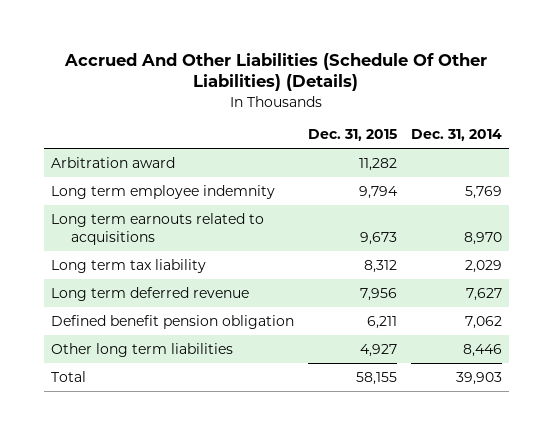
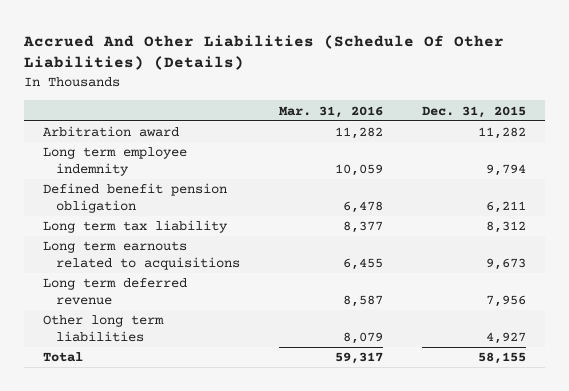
- | Dec. 31, 2015 | Dec. 31, 2014
+ | Mar. 31, 2016 | Dec. 31, 2015
moved up: Defined benefit pension obligation | 6,478 | 6,211
moved down: Long term earnouts related to acquisitions | 6,455 | 9,673

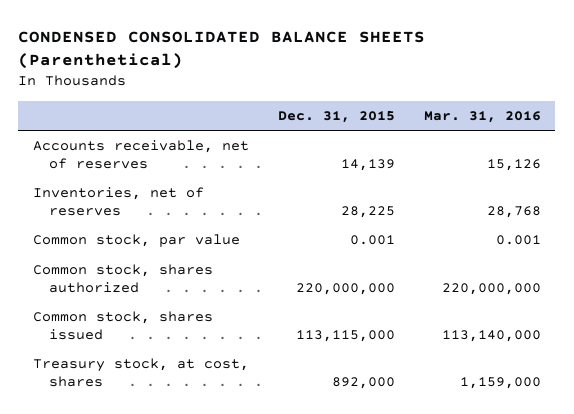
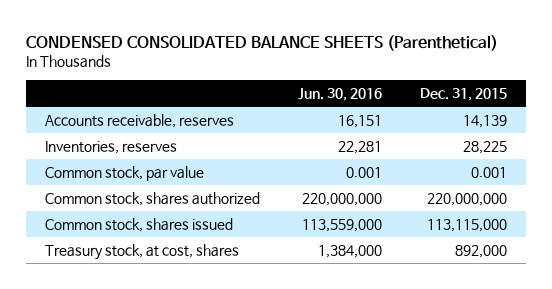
- | Dec. 31, 2015 | Mar. 31, 2016
+ | Jun. 30, 2016 | Dec. 31, 2015
- Accounts receivable, net of reserves | 14,139 | 15,126
- Inventories, net of reserves | 28,225 | 28,768
+ Accounts receivable, reserves | 16,151 | 14,139
+ Inventories, reserves | 22,281 | 28,225

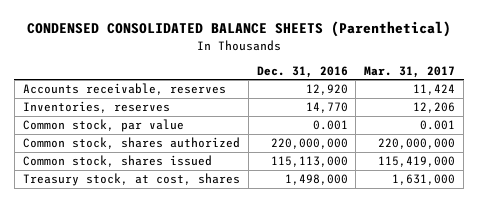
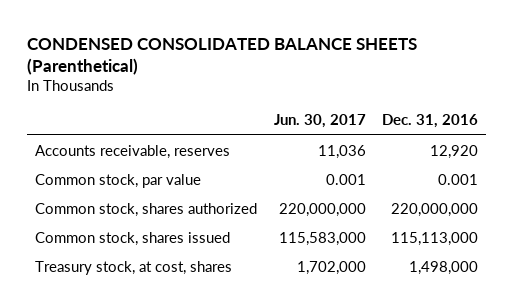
- | Dec. 31, 2016 | Mar. 31, 2017
+ | Jun. 30, 2017 | Dec. 31, 2016
- Inventories, reserves | 14,770 | 12,206

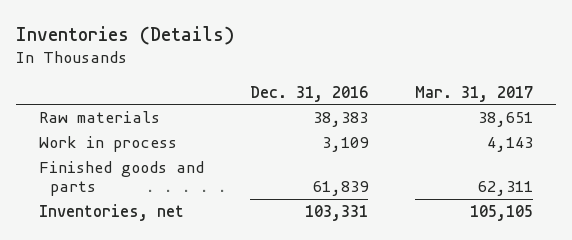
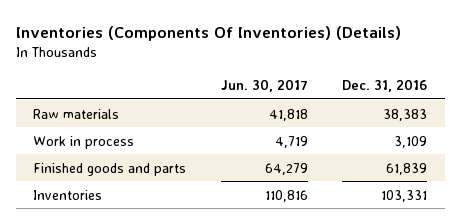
- Inventories (Details)
+ Inventories (Components Of Inventories) (Details)
- | Dec. 31, 2016 | Mar. 31, 2017
+ | Jun. 30, 2017 | Dec. 31, 2016
- Inventories, net | 103,331 | 105,105
+ Inventories | 110,816 | 103,331

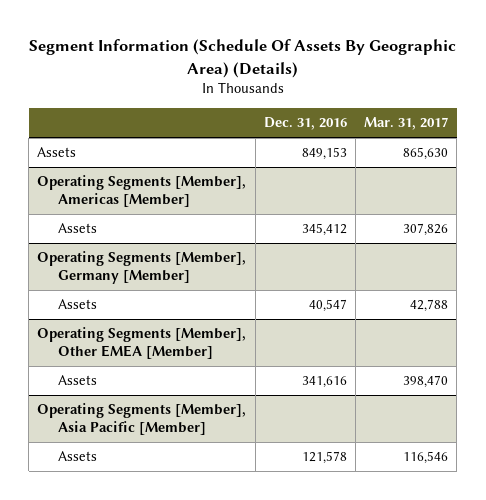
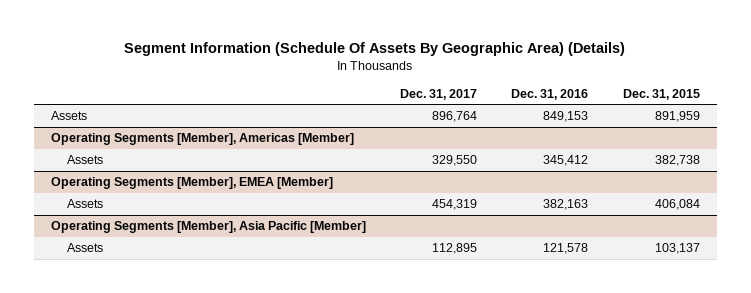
- | Dec. 31, 2016 | Mar. 31, 2017
+ | Dec. 31, 2017 | Dec. 31, 2016 | Dec. 31, 2015
- Operating Segments [Member], Germany [Member]
- Assets | 40,547 | 42,788
- Operating Segments [Member], Other EMEA [Member]
- Assets | 341,616 | 398,470
+ Operating Segments [Member], EMEA [Member]
+ Assets | 454,319 | 382,163 | 406,084

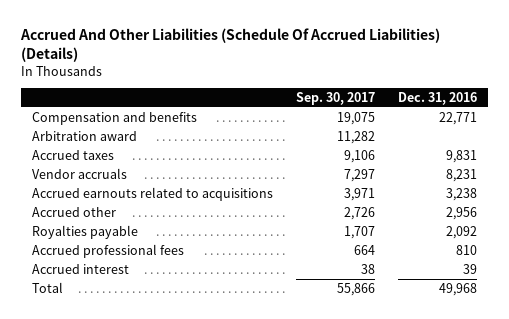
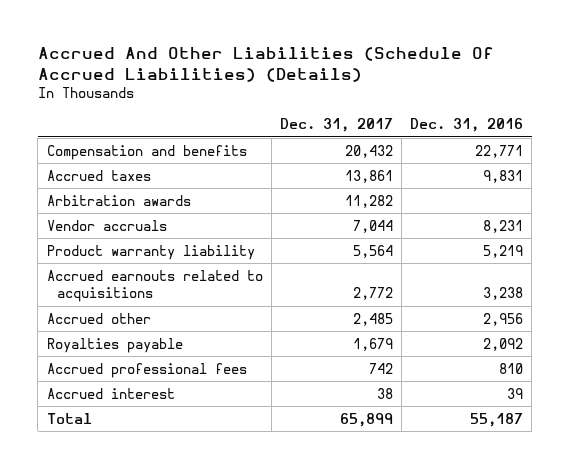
- | Sep. 30, 2017 | Dec. 31, 2016
+ | Dec. 31, 2017 | Dec. 31, 2016
- Arbitration award | 11,282 |
+ Arbitration awards | 11,282 |
+ Product warranty liability | 5,564 | 5,219
- Total | 55,866 | 49,968
+ Total | 65,899 | 55,187

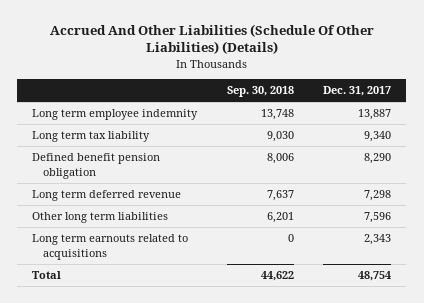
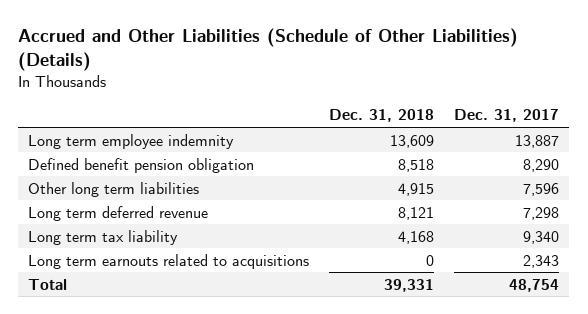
- Accrued And Other Liabilities (Schedule Of Other Liabilities) (Details)
+ Accrued and Other Liabilities (Schedule of Other Liabilities) (Details)
- | Sep. 30, 2018 | Dec. 31, 2017
+ | Dec. 31, 2018 | Dec. 31, 2017
moved down: Long term deferred revenue | 8,121 | 7,298
moved down: Long term tax liability | 4,168 | 9,340

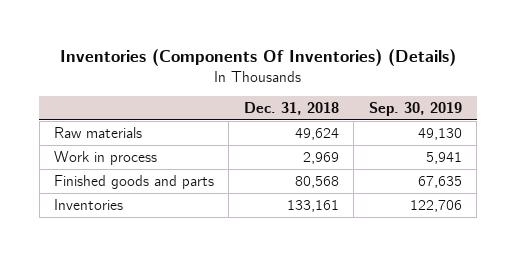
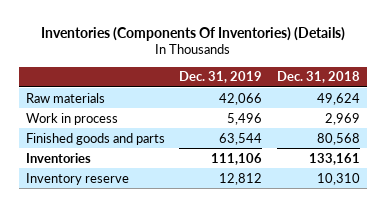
- | Dec. 31, 2018 | Sep. 30, 2019
+ | Dec. 31, 2019 | Dec. 31, 2018
+ Inventory reserve | 12,812 | 10,310

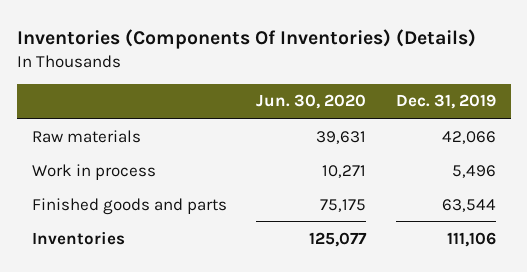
- | Dec. 31, 2019 | Dec. 31, 2018
+ | Jun. 30, 2020 | Dec. 31, 2019
- Inventory reserve | 12,812 | 10,310

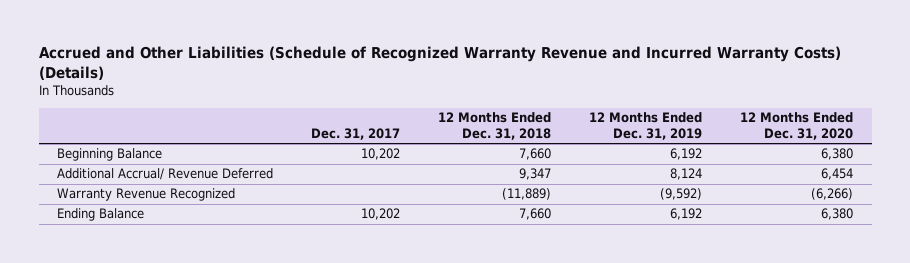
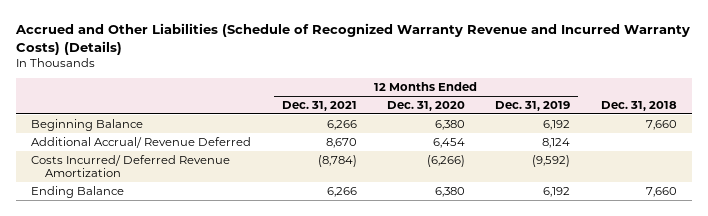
- | Dec. 31, 2017 | 12 Months Ended Dec. 31, 2018 | 12 Months Ended Dec. 31, 2019 | 12 Months Ended Dec. 31, 2020
+ | 12 Months Ended Dec. 31, 2021 | 12 Months Ended Dec. 31, 2020 | 12 Months Ended Dec. 31, 2019 | Dec. 31, 2018
- Warranty Revenue Recognized | | (11,889) | (9,592) | (6,266)
+ Costs Incurred/ Deferred Revenue Amortization | (8,784) | (6,266) | (9,592) |

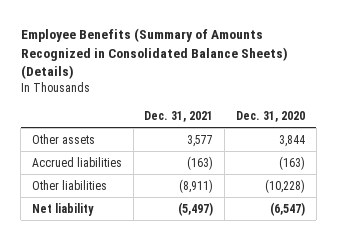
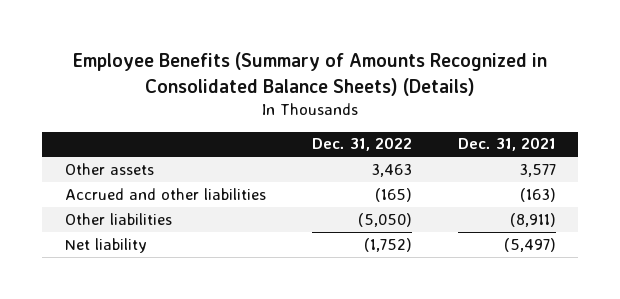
- | Dec. 31, 2021 | Dec. 31, 2020
+ | Dec. 31, 2022 | Dec. 31, 2021
- Accrued liabilities | (163) | (163)
+ Accrued and other liabilities | (165) | (163)

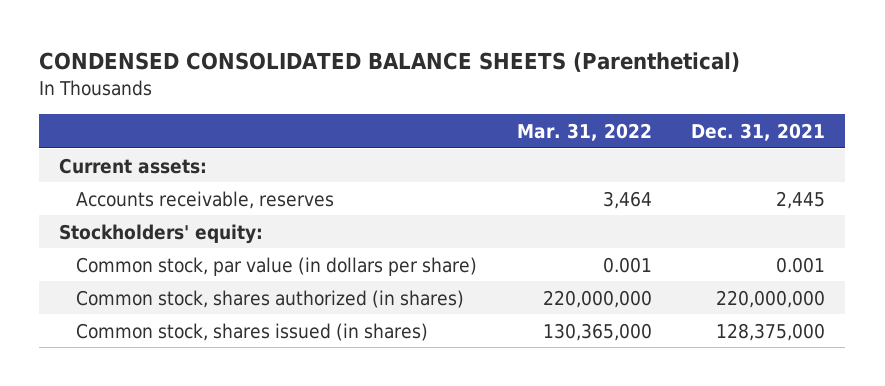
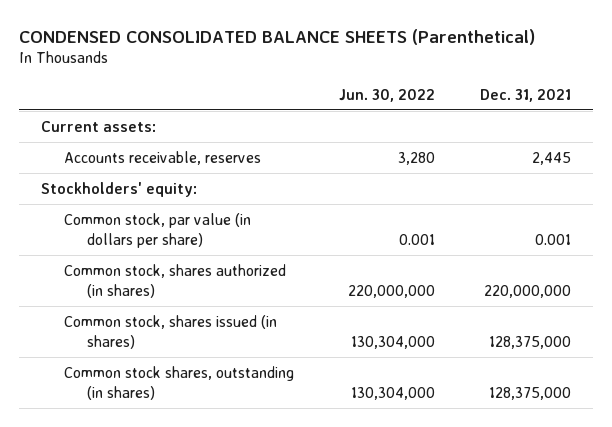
- | Mar. 31, 2022 | Dec. 31, 2021
+ | Jun. 30, 2022 | Dec. 31, 2021
+ Common stock shares, outstanding (in shares) | 130,304,000 | 128,375,000

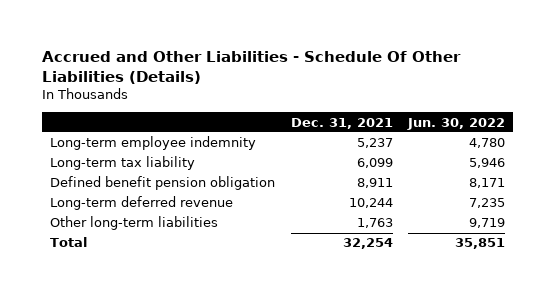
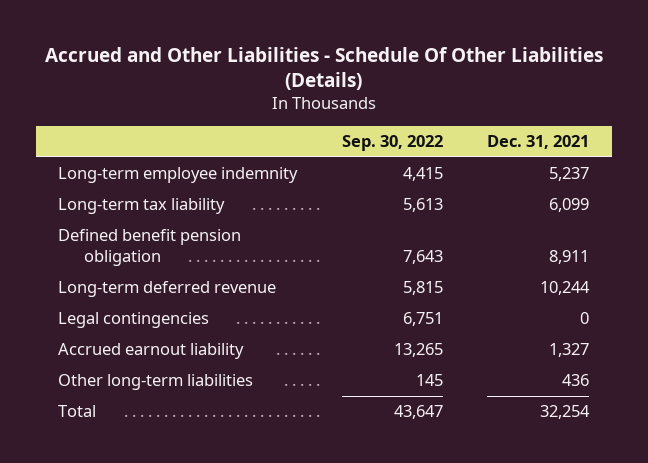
- | Dec. 31, 2021 | Jun. 30, 2022
+ | Sep. 30, 2022 | Dec. 31, 2021
- Other long-term liabilities | 1,763 | 9,719
+ Legal contingencies | 6,751 | 0
+ Accrued earnout liability | 13,265 | 1,327
+ Other long-term liabilities | 145 | 436

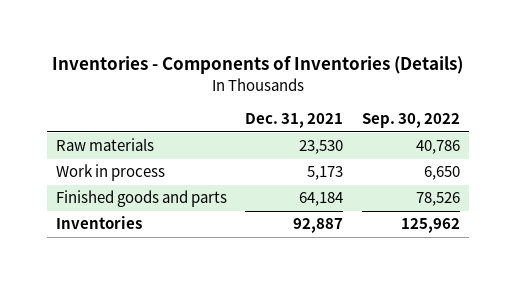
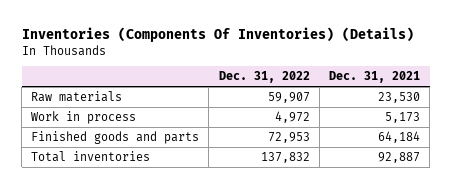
- Inventories - Components of Inventories (Details)
+ Inventories (Components Of Inventories) (Details)
- | Dec. 31, 2021 | Sep. 30, 2022
+ | Dec. 31, 2022 | Dec. 31, 2021
- Inventories | 92,887 | 125,962
+ Total inventories | 137,832 | 92,887

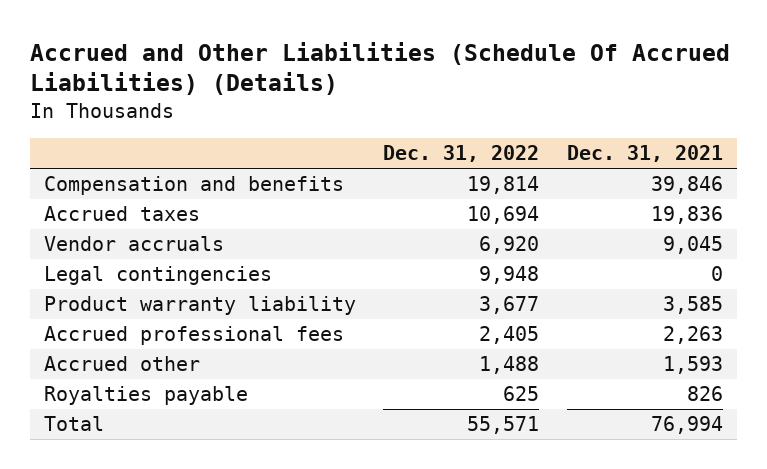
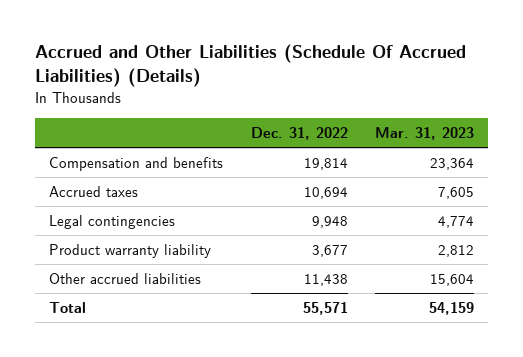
- | Dec. 31, 2022 | Dec. 31, 2021
+ | Dec. 31, 2022 | Mar. 31, 2023
- Vendor accruals | 6,920 | 9,045
- Accrued professional fees | 2,405 | 2,263
- Accrued other | 1,488 | 1,593
- Royalties payable | 625 | 826
+ Other accrued liabilities | 11,438 | 15,604

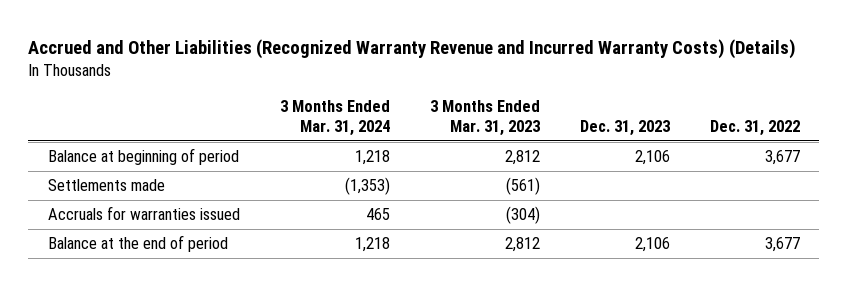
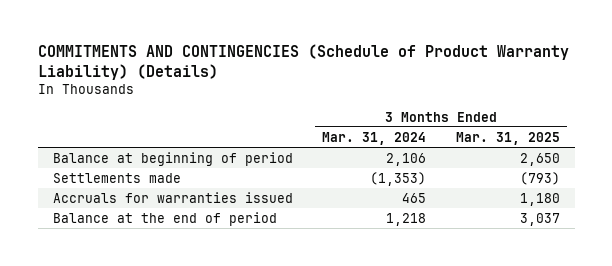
- Accrued and Other Liabilities (Recognized Warranty Revenue and Incurred Warranty Costs) (Details)
+ COMMITMENTS AND CONTINGENCIES (Schedule of Product Warranty Liability) (Details)
- | 3 Months Ended Mar. 31, 2024 | 3 Months Ended Mar. 31, 2023 | Dec. 31, 2023 | Dec. 31, 2022
+ | 3 Months Ended Mar. 31, 2024 | 3 Months Ended Mar. 31, 2025
- Balance at beginning of period | 1,218 | 2,812 | 2,106 | 3,677
+ Balance at beginning of period | 2,106 | 2,650

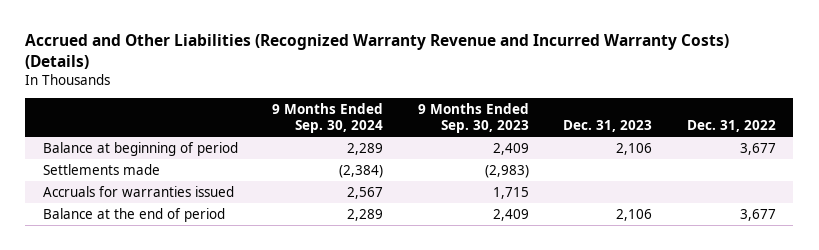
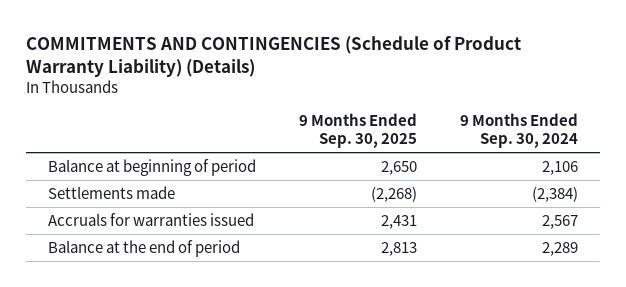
- Accrued and Other Liabilities (Recognized Warranty Revenue and Incurred Warranty Costs) (Details)
+ COMMITMENTS AND CONTINGENCIES (Schedule of Product Warranty Liability) (Details)
- | 9 Months Ended Sep. 30, 2024 | 9 Months Ended Sep. 30, 2023 | Dec. 31, 2023 | Dec. 31, 2022
+ | 9 Months Ended Sep. 30, 2025 | 9 Months Ended Sep. 30, 2024
- Balance at beginning of period | 2,289 | 2,409 | 2,106 | 3,677
+ Balance at beginning of period | 2,650 | 2,106

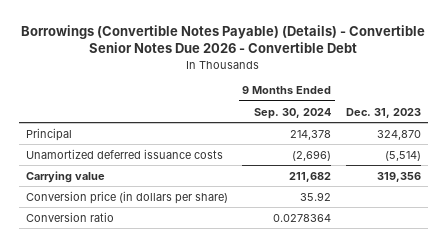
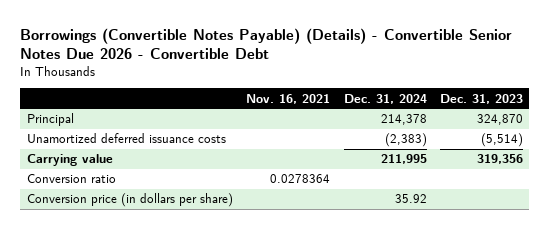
- | 9 Months Ended Sep. 30, 2024 | Dec. 31, 2023
+ | Nov. 16, 2021 | Dec. 31, 2024 | Dec. 31, 2023
moved down: Conversion price (in dollars per share) | | 35.92 |

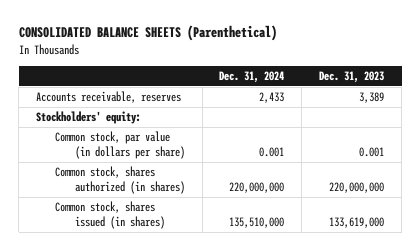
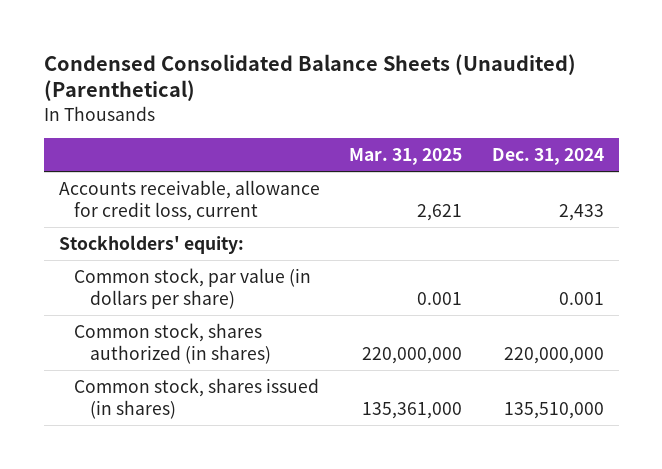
- CONSOLIDATED BALANCE SHEETS (Parenthetical)
+ Condensed Consolidated Balance Sheets (Unaudited) (Parenthetical)
- | Dec. 31, 2024 | Dec. 31, 2023
+ | Mar. 31, 2025 | Dec. 31, 2024
- Accounts receivable, reserves | 2,433 | 3,389
+ Accounts receivable, allowance for credit loss, current | 2,621 | 2,433

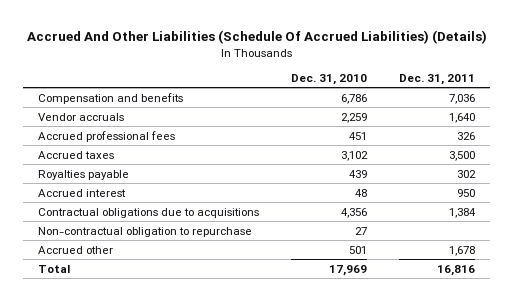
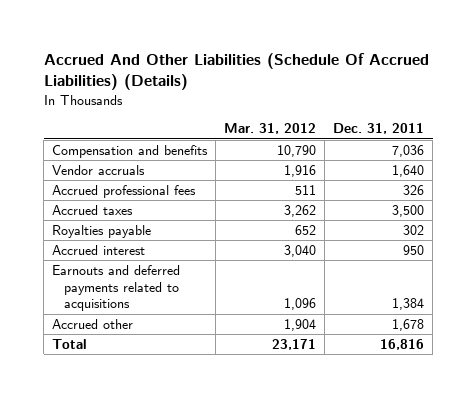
- | Dec. 31, 2010 | Dec. 31, 2011
+ | Mar. 31, 2012 | Dec. 31, 2011
- Contractual obligations due to acquisitions | 4,356 | 1,384
- Non-contractual obligation to repurchase | 27 |
+ Earnouts and deferred payments related to acquisitions | 1,096 | 1,384

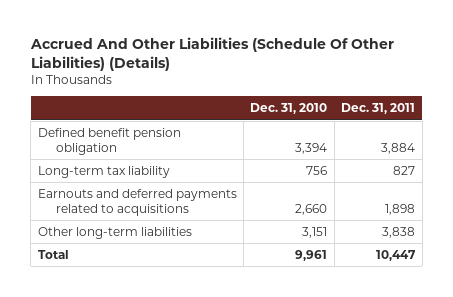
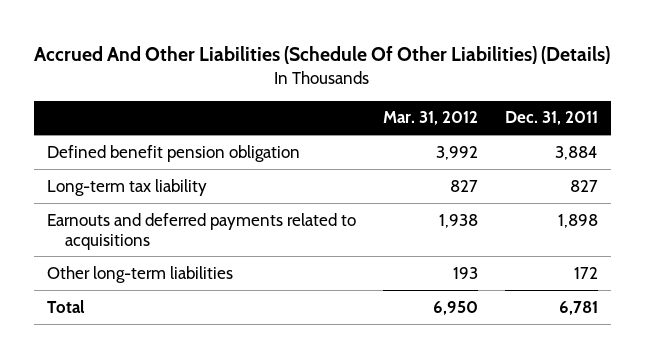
- | Dec. 31, 2010 | Dec. 31, 2011
+ | Mar. 31, 2012 | Dec. 31, 2011
- Other long-term liabilities | 3,151 | 3,838
- Total | 9,961 | 10,447
+ Other long-term liabilities | 193 | 172
+ Total | 6,950 | 6,781

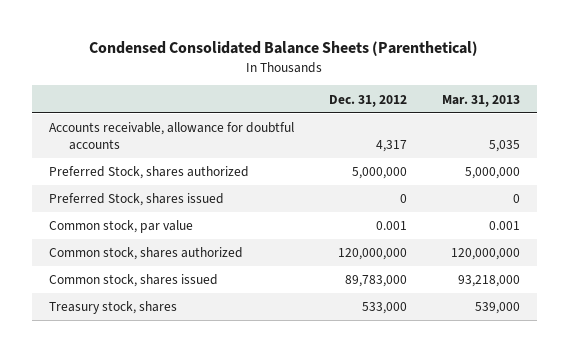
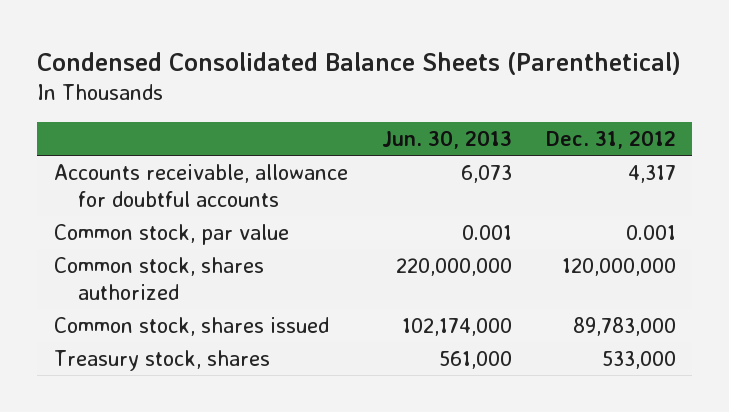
- | Dec. 31, 2012 | Mar. 31, 2013
+ | Jun. 30, 2013 | Dec. 31, 2012
- Preferred Stock, shares authorized | 5,000,000 | 5,000,000
- Preferred Stock, shares issued | 0 | 0

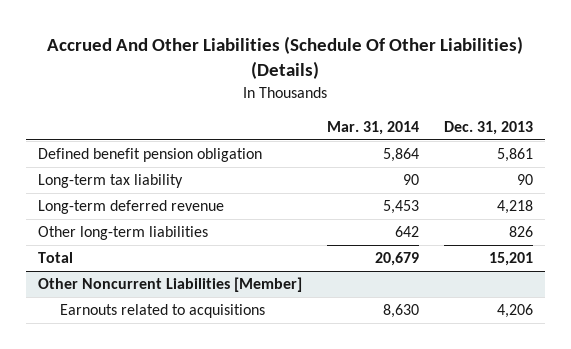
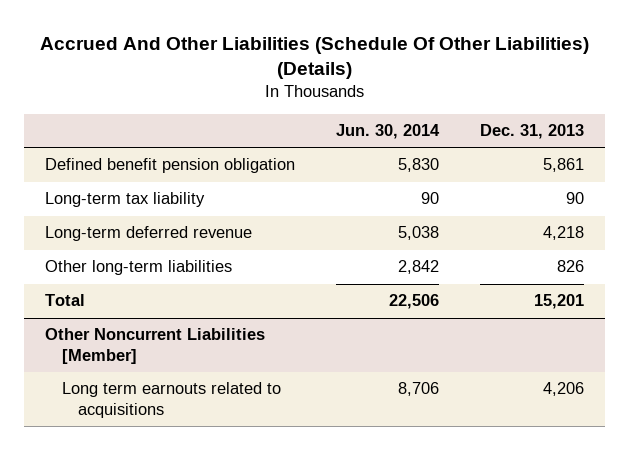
- | Mar. 31, 2014 | Dec. 31, 2013
+ | Jun. 30, 2014 | Dec. 31, 2013
@ Other Noncurrent Liabilities [Member]
- Earnouts related to acquisitions | 8,630 | 4,206
+ Long term earnouts related to acquisitions | 8,706 | 4,206

